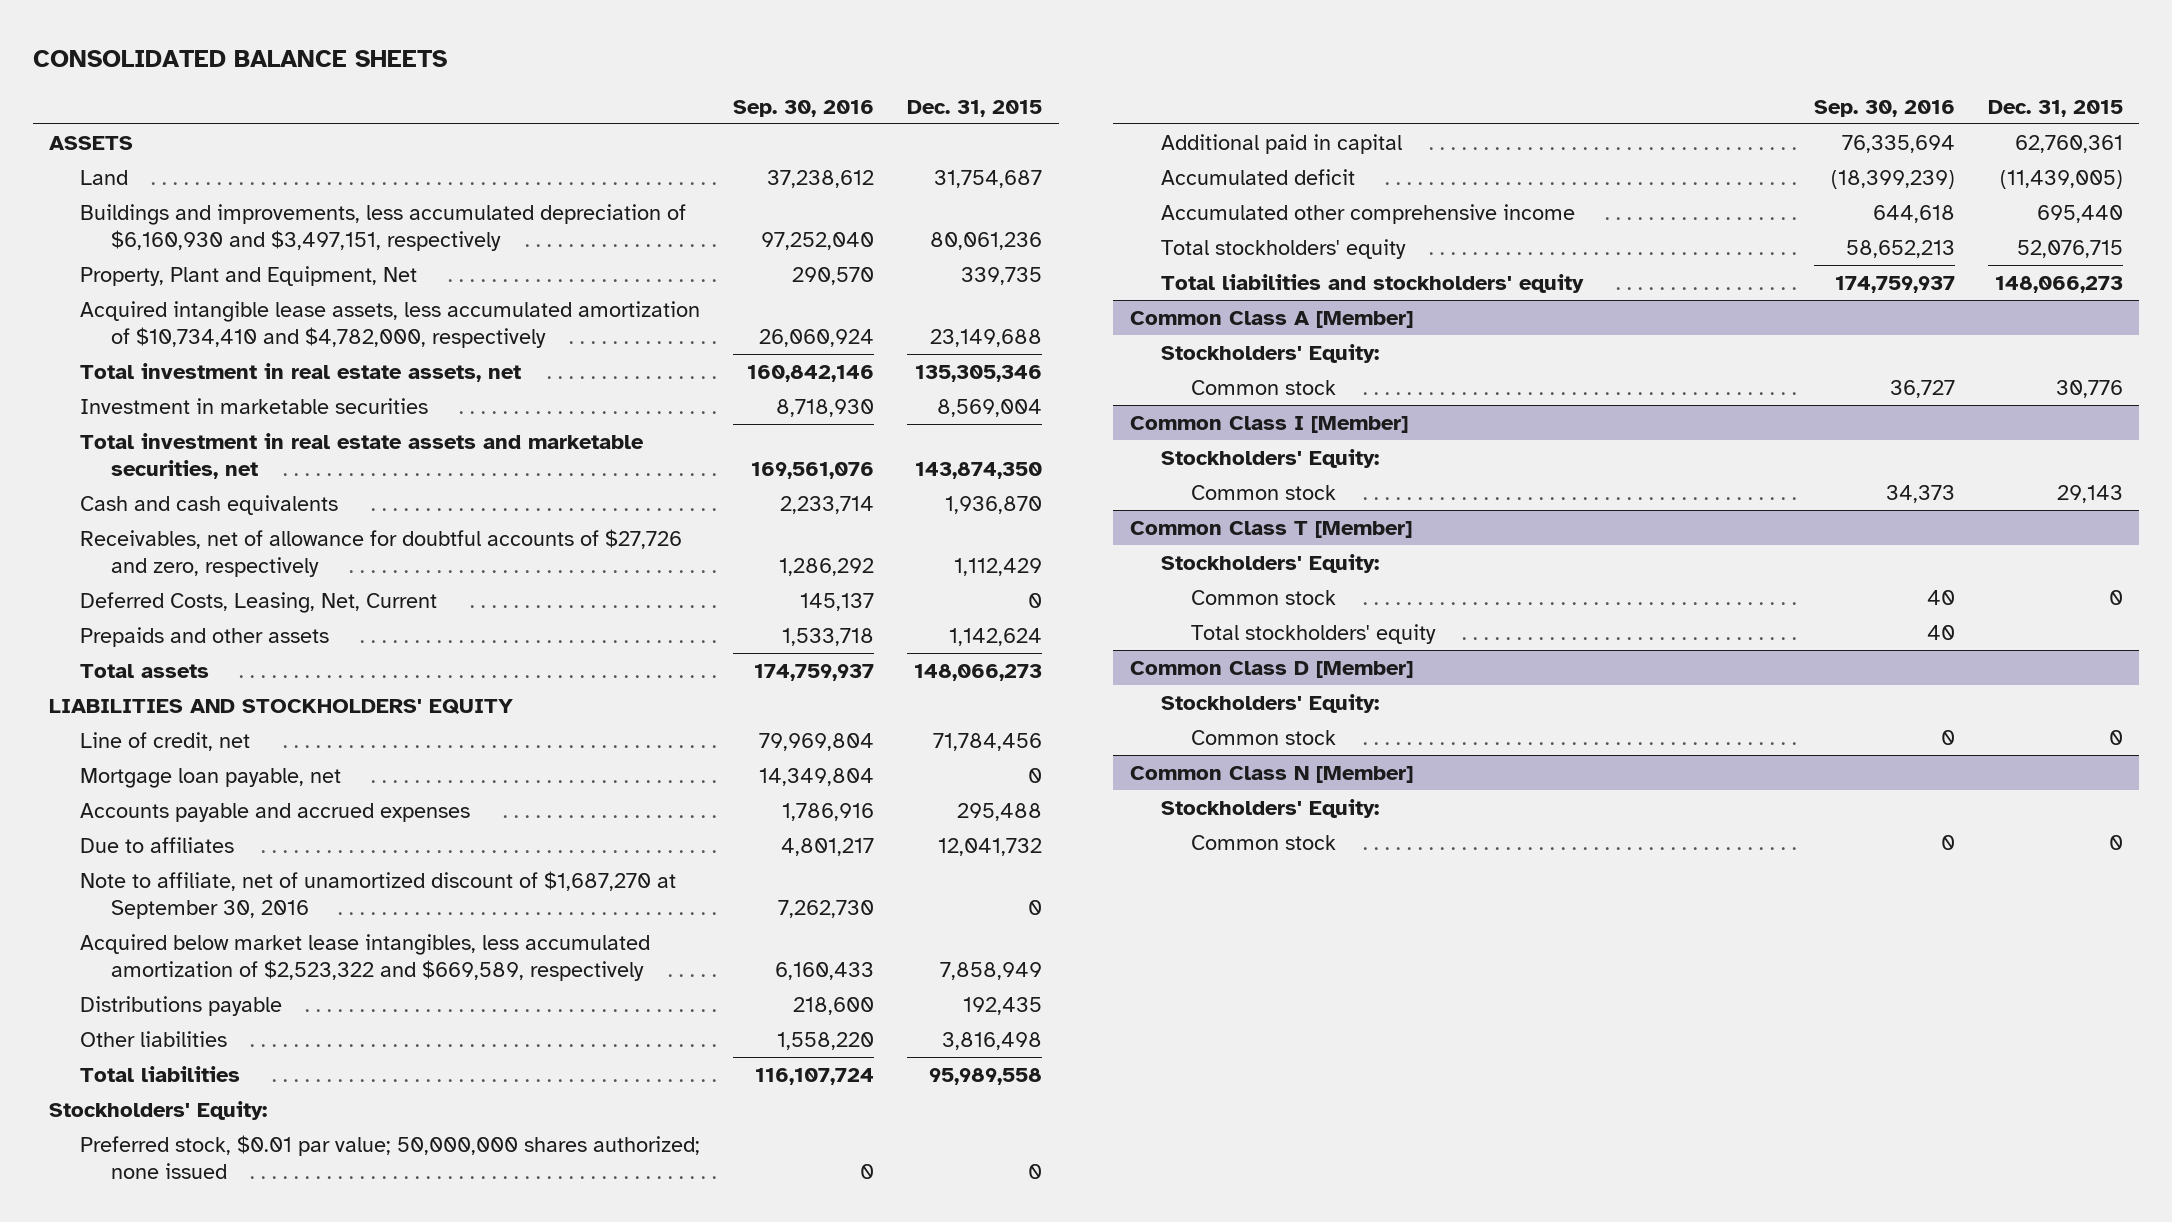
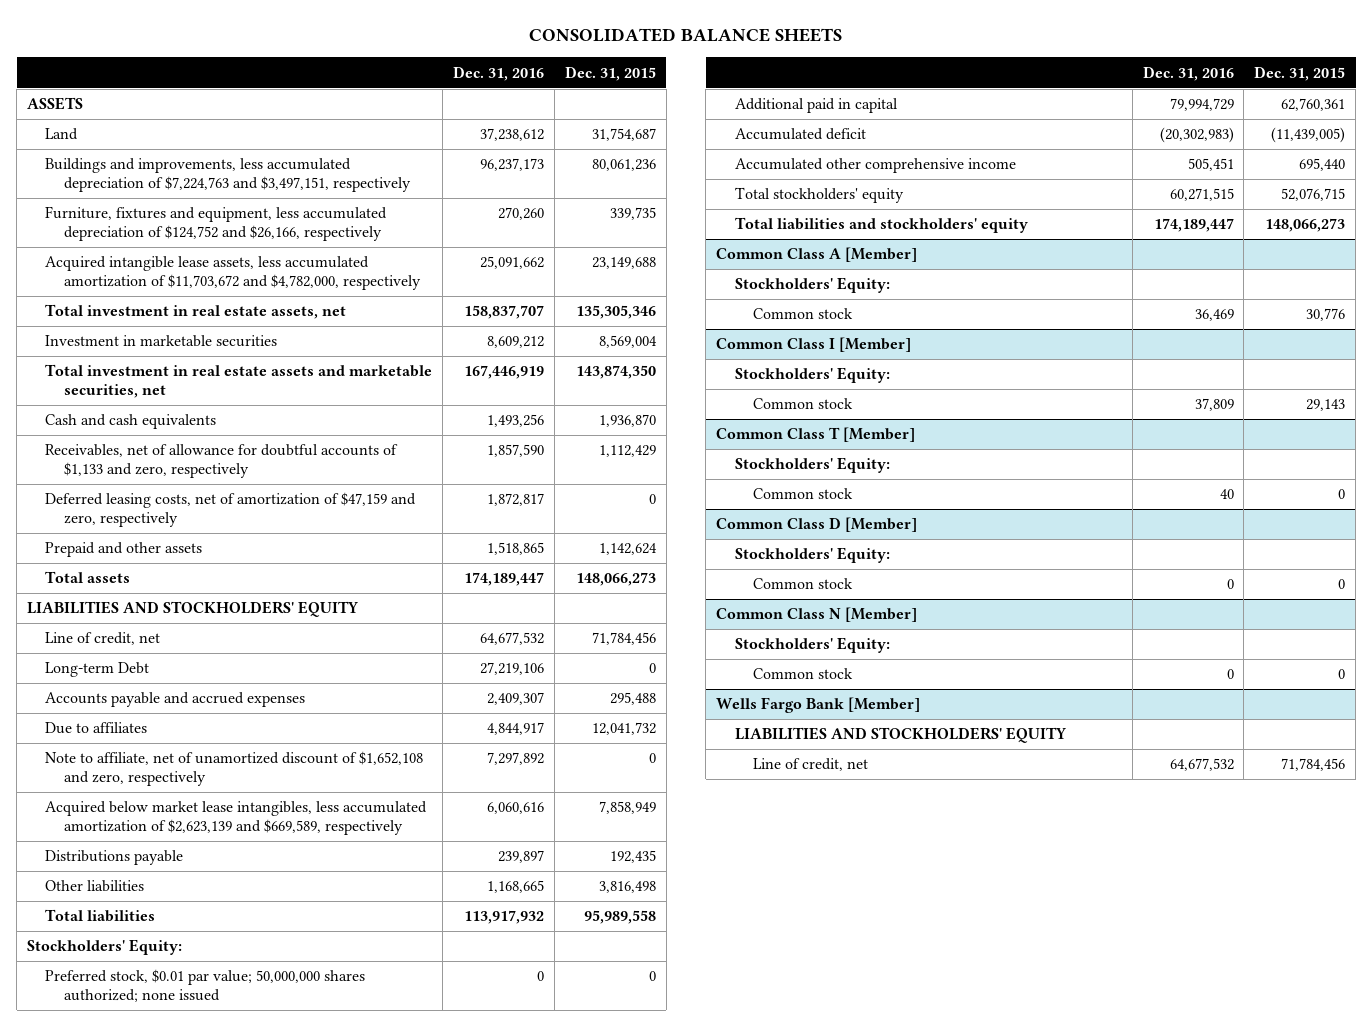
- | Sep. 30, 2016 | Dec. 31, 2015
+ | Dec. 31, 2016 | Dec. 31, 2015
- Buildings and improvements, less accumulated depreciation of $6,160,930 and $3,497,151, respectively | 97,252,040 | 80,061,236
- Property, Plant and Equipment, Net | 290,570 | 339,735
- Acquired intangible lease assets, less accumulated amortization of $10,734,410 and $4,782,000, respectively | 26,060,924 | 23,149,688
+ Buildings and improvements, less accumulated depreciation of $7,224,763 and $3,497,151, respectively | 96,237,173 | 80,061,236
+ Furniture, fixtures and equipment, less accumulated depreciation of $124,752 and $26,166, respectively | 270,260 | 339,735
+ Acquired intangible lease assets, less accumulated amortization of $11,703,672 and $4,782,000, respectively | 25,091,662 | 23,149,688
- Receivables, net of allowance for doubtful accounts of $27,726 and zero, respectively | 1,286,292 | 1,112,429
- Deferred Costs, Leasing, Net, Current | 145,137 | 0
- Prepaids and other assets | 1,533,718 | 1,142,624
+ Receivables, net of allowance for doubtful accounts of $1,133 and zero, respectively | 1,857,590 | 1,112,429
+ Deferred leasing costs, net of amortization of $47,159 and zero, respectively | 1,872,817 | 0
+ Prepaid and other assets | 1,518,865 | 1,142,624
- Mortgage loan payable, net | 14,349,804 | 0
+ Long-term Debt | 27,219,106 | 0
- Note to affiliate, net of unamortized discount of $1,687,270 at September 30, 2016 | 7,262,730 | 0
- Acquired below market lease intangibles, less accumulated amortization of $2,523,322 and $669,589, respectively | 6,160,433 | 7,858,949
+ Note to affiliate, net of unamortized discount of $1,652,108 and zero, respectively | 7,297,892 | 0
+ Acquired below market lease intangibles, less accumulated amortization of $2,623,139 and $669,589, respectively | 6,060,616 | 7,858,949
@ Common Class T [Member]
- Total stockholders' equity | 40 |
+ Wells Fargo Bank [Member]
+ LIABILITIES AND STOCKHOLDERS' EQUITY
+ Line of credit, net | 64,677,532 | 71,784,456

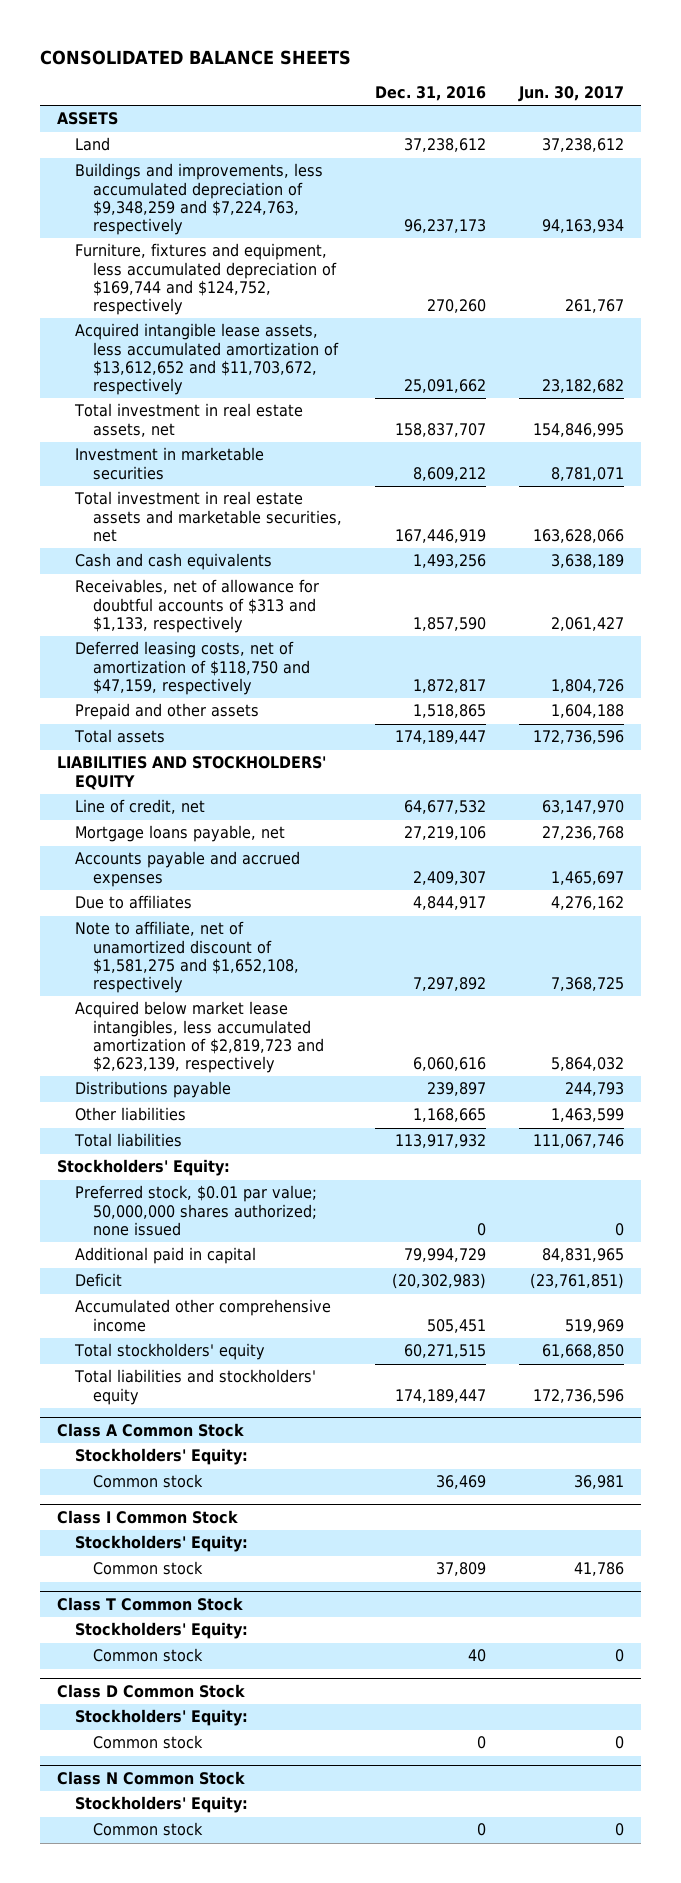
- | Dec. 31, 2016 | Dec. 31, 2015
+ | Dec. 31, 2016 | Jun. 30, 2017
- Buildings and improvements, less accumulated depreciation of $7,224,763 and $3,497,151, respectively | 96,237,173 | 80,061,236
- Furniture, fixtures and equipment, less accumulated depreciation of $124,752 and $26,166, respectively | 270,260 | 339,735
- Acquired intangible lease assets, less accumulated amortization of $11,703,672 and $4,782,000, respectively | 25,091,662 | 23,149,688
+ Buildings and improvements, less accumulated depreciation of $9,348,259 and $7,224,763, respectively | 96,237,173 | 94,163,934
+ Furniture, fixtures and equipment, less accumulated depreciation of $169,744 and $124,752, respectively | 270,260 | 261,767
+ Acquired intangible lease assets, less accumulated amortization of $13,612,652 and $11,703,672, respectively | 25,091,662 | 23,182,682
- Receivables, net of allowance for doubtful accounts of $1,133 and zero, respectively | 1,857,590 | 1,112,429
- Deferred leasing costs, net of amortization of $47,159 and zero, respectively | 1,872,817 | 0
+ Receivables, net of allowance for doubtful accounts of $313 and $1,133, respectively | 1,857,590 | 2,061,427
+ Deferred leasing costs, net of amortization of $118,750 and $47,159, respectively | 1,872,817 | 1,804,726
- Long-term Debt | 27,219,106 | 0
+ Mortgage loans payable, net | 27,219,106 | 27,236,768
- Note to affiliate, net of unamortized discount of $1,652,108 and zero, respectively | 7,297,892 | 0
- Acquired below market lease intangibles, less accumulated amortization of $2,623,139 and $669,589, respectively | 6,060,616 | 7,858,949
+ Note to affiliate, net of unamortized discount of $1,581,275 and $1,652,108, respectively | 7,297,892 | 7,368,725
+ Acquired below market lease intangibles, less accumulated amortization of $2,819,723 and $2,623,139, respectively | 6,060,616 | 5,864,032
- Accumulated deficit | (20,302,983) | (11,439,005)
+ Deficit | (20,302,983) | (23,761,851)
- Common Class A [Member]
+ Class A Common Stock
- Common Class I [Member]
+ Class I Common Stock
- Common Class T [Member]
+ Class T Common Stock
- Common Class D [Member]
+ Class D Common Stock
- Common Class N [Member]
+ Class N Common Stock
- Wells Fargo Bank [Member]
- LIABILITIES AND STOCKHOLDERS' EQUITY
- Line of credit, net | 64,677,532 | 71,784,456

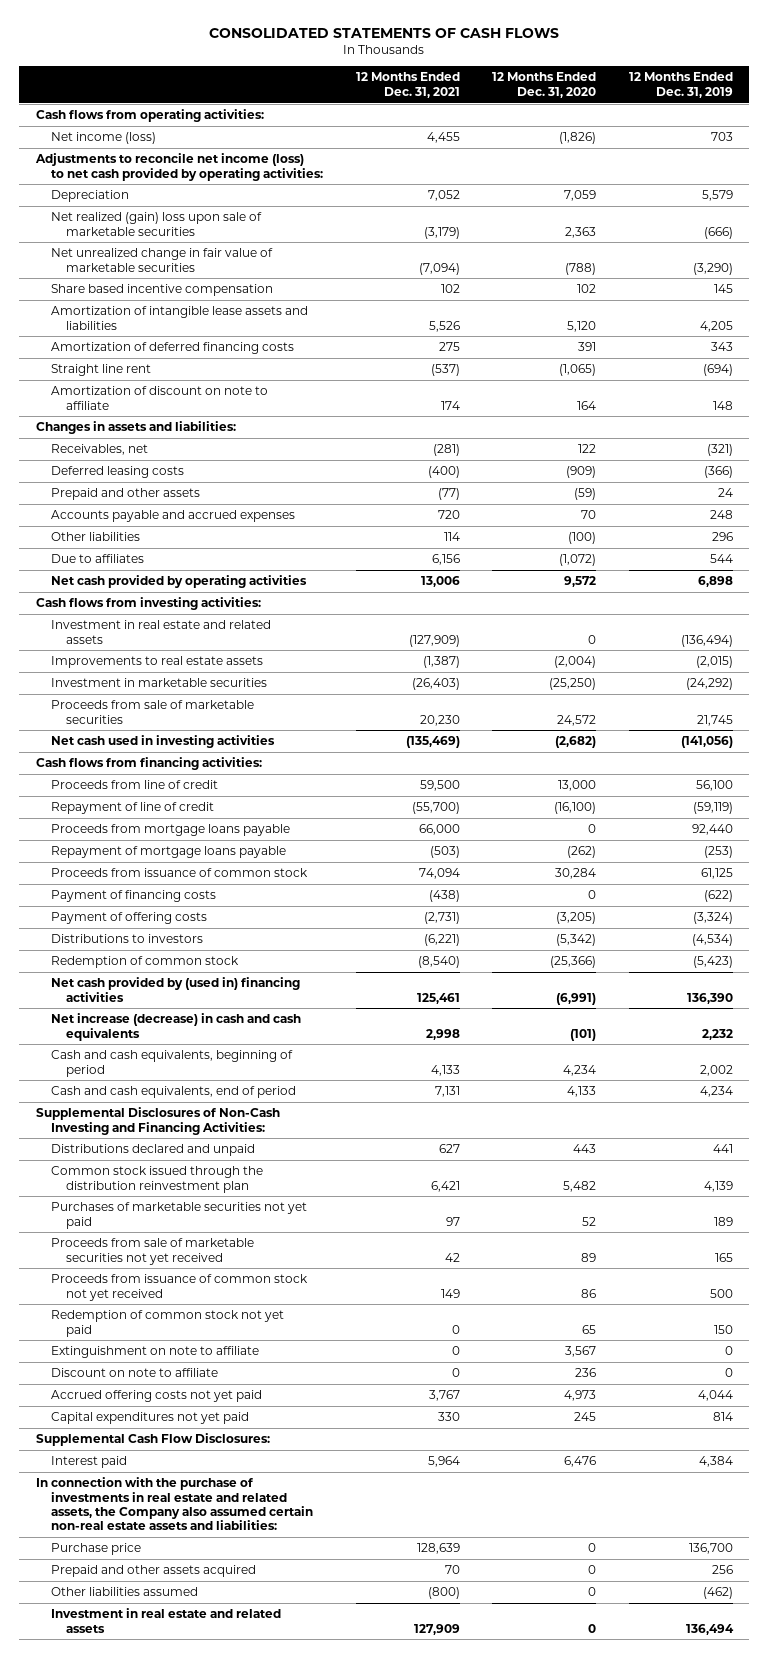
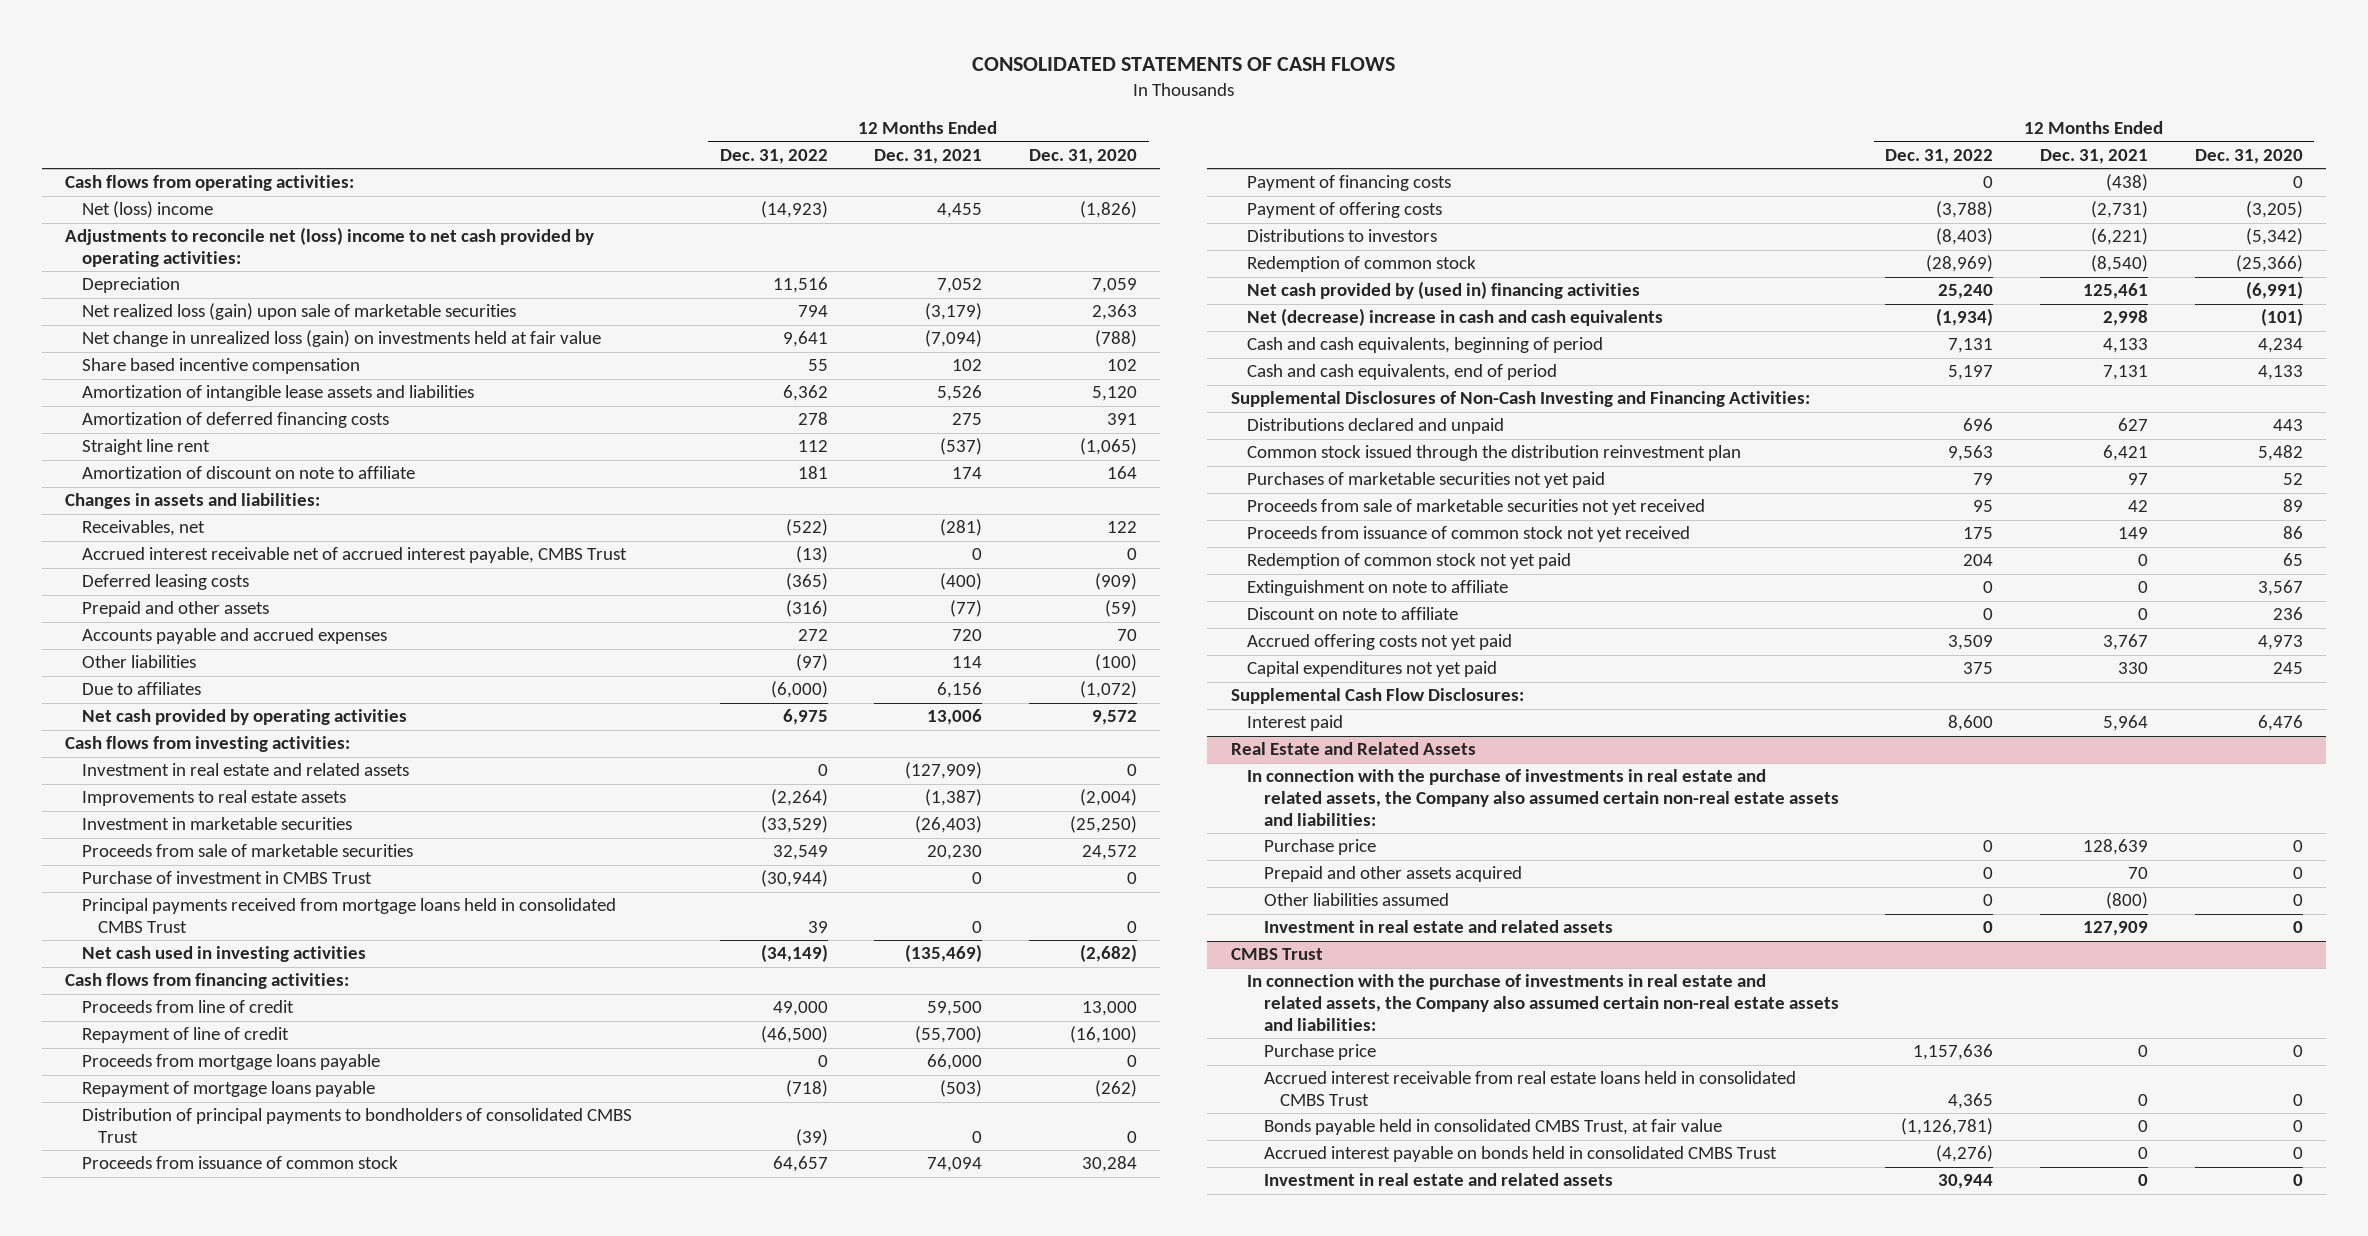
- | 12 Months Ended Dec. 31, 2021 | 12 Months Ended Dec. 31, 2020 | 12 Months Ended Dec. 31, 2019
+ | 12 Months Ended Dec. 31, 2022 | 12 Months Ended Dec. 31, 2021 | 12 Months Ended Dec. 31, 2020
- Net income (loss) | 4,455 | (1,826) | 703
- Adjustments to reconcile net income (loss) to net cash provided by operating activities:
+ Net (loss) income | (14,923) | 4,455 | (1,826)
+ Adjustments to reconcile net (loss) income to net cash provided by operating activities:
- Net realized (gain) loss upon sale of marketable securities | (3,179) | 2,363 | (666)
- Net unrealized change in fair value of marketable securities | (7,094) | (788) | (3,290)
+ Net realized loss (gain) upon sale of marketable securities | 794 | (3,179) | 2,363
+ Net change in unrealized loss (gain) on investments held at fair value | 9,641 | (7,094) | (788)
+ Accrued interest receivable net of accrued interest payable, CMBS Trust | (13) | 0 | 0
+ Purchase of investment in CMBS Trust | (30,944) | 0 | 0
+ Principal payments received from mortgage loans held in consolidated CMBS Trust | 39 | 0 | 0
+ Distribution of principal payments to bondholders of consolidated CMBS Trust | (39) | 0 | 0
- Net increase (decrease) in cash and cash equivalents | 2,998 | (101) | 2,232
+ Net (decrease) increase in cash and cash equivalents | (1,934) | 2,998 | (101)
+ Real Estate and Related Assets
+ CMBS Trust
+ In connection with the purchase of investments in real estate and related assets, the Company also assumed certain non-real estate assets and liabilities:
+ Purchase price | 1,157,636 | 0 | 0
+ Accrued interest receivable from real estate loans held in consolidated CMBS Trust | 4,365 | 0 | 0
+ Bonds payable held in consolidated CMBS Trust, at fair value | (1,126,781) | 0 | 0
+ Accrued interest payable on bonds held in consolidated CMBS Trust | (4,276) | 0 | 0
+ Investment in real estate and related assets | 30,944 | 0 | 0

